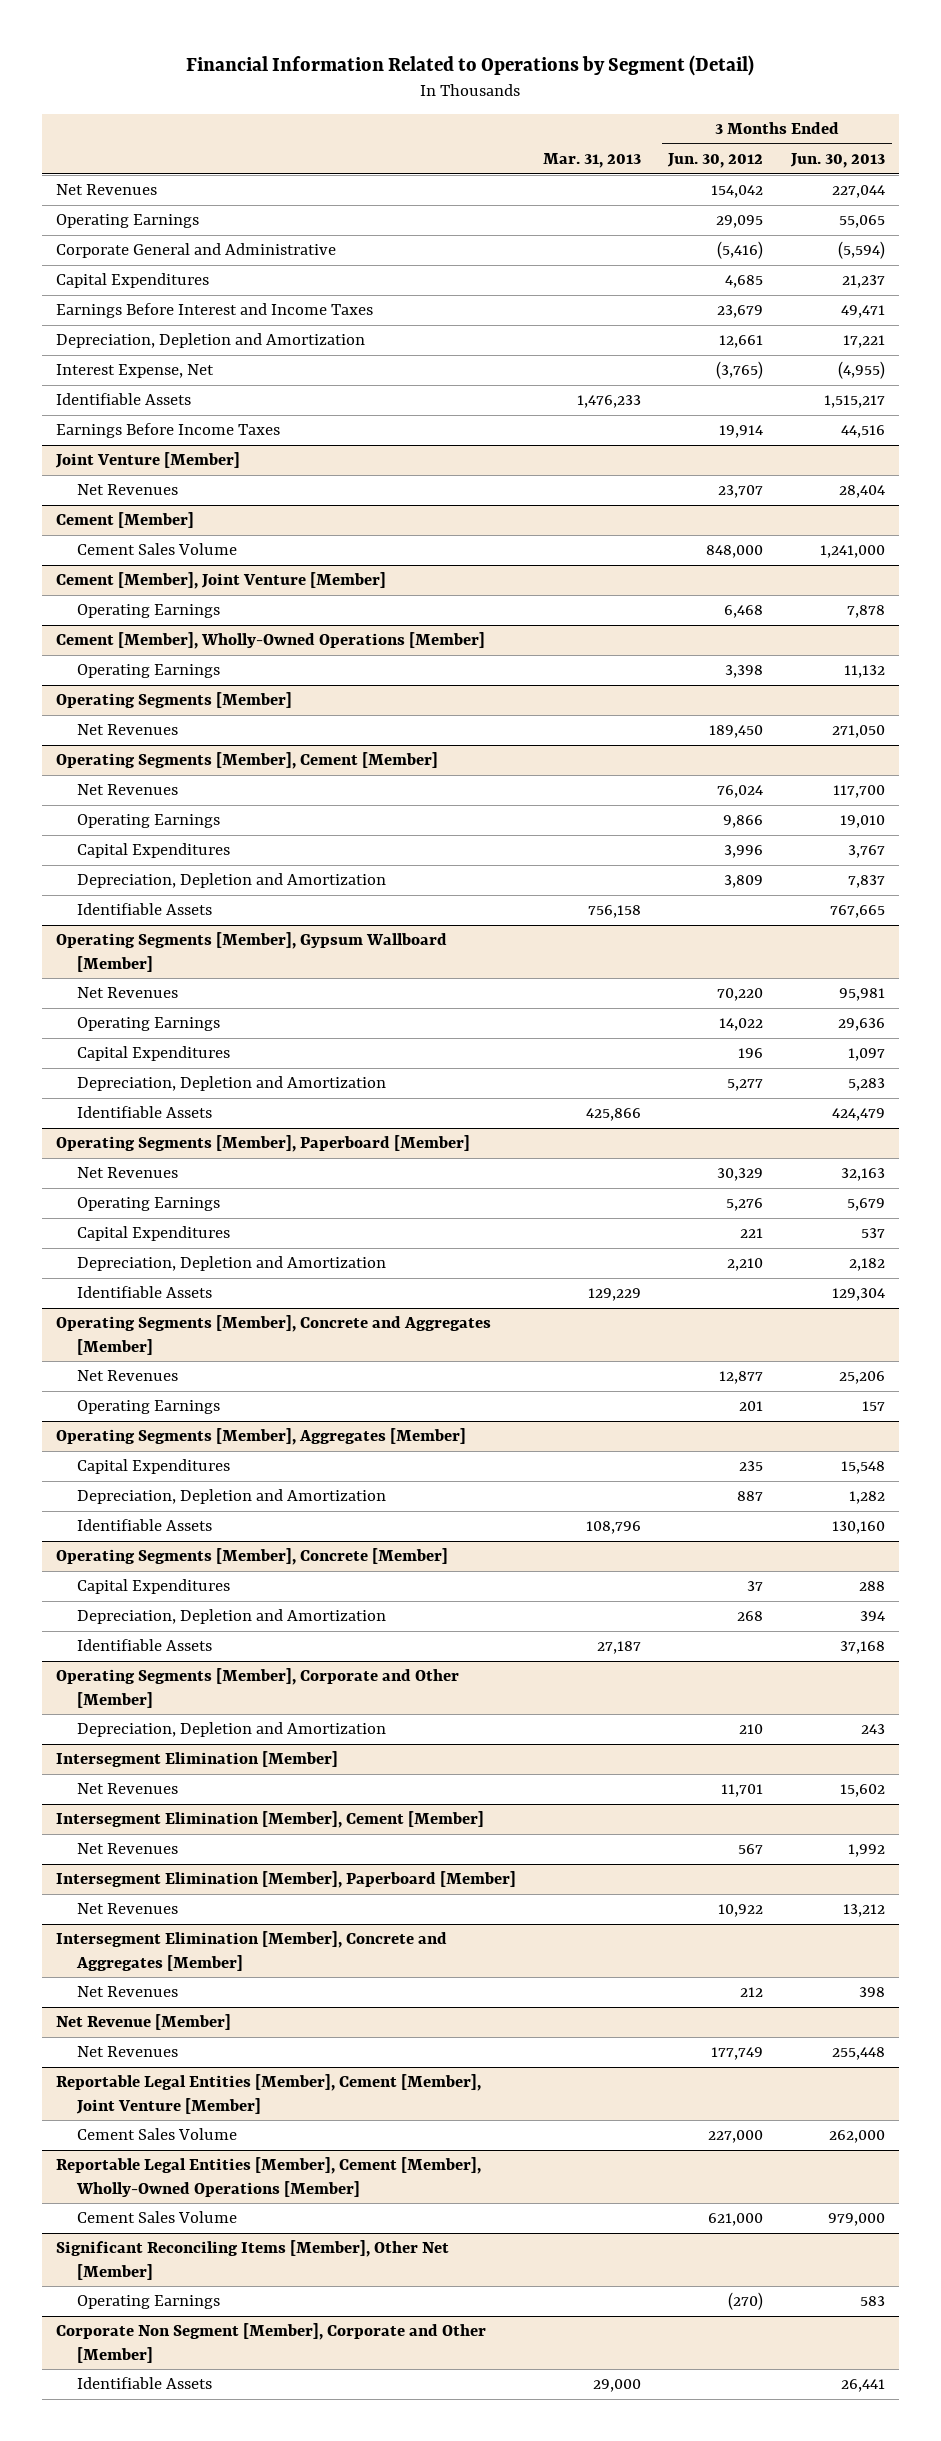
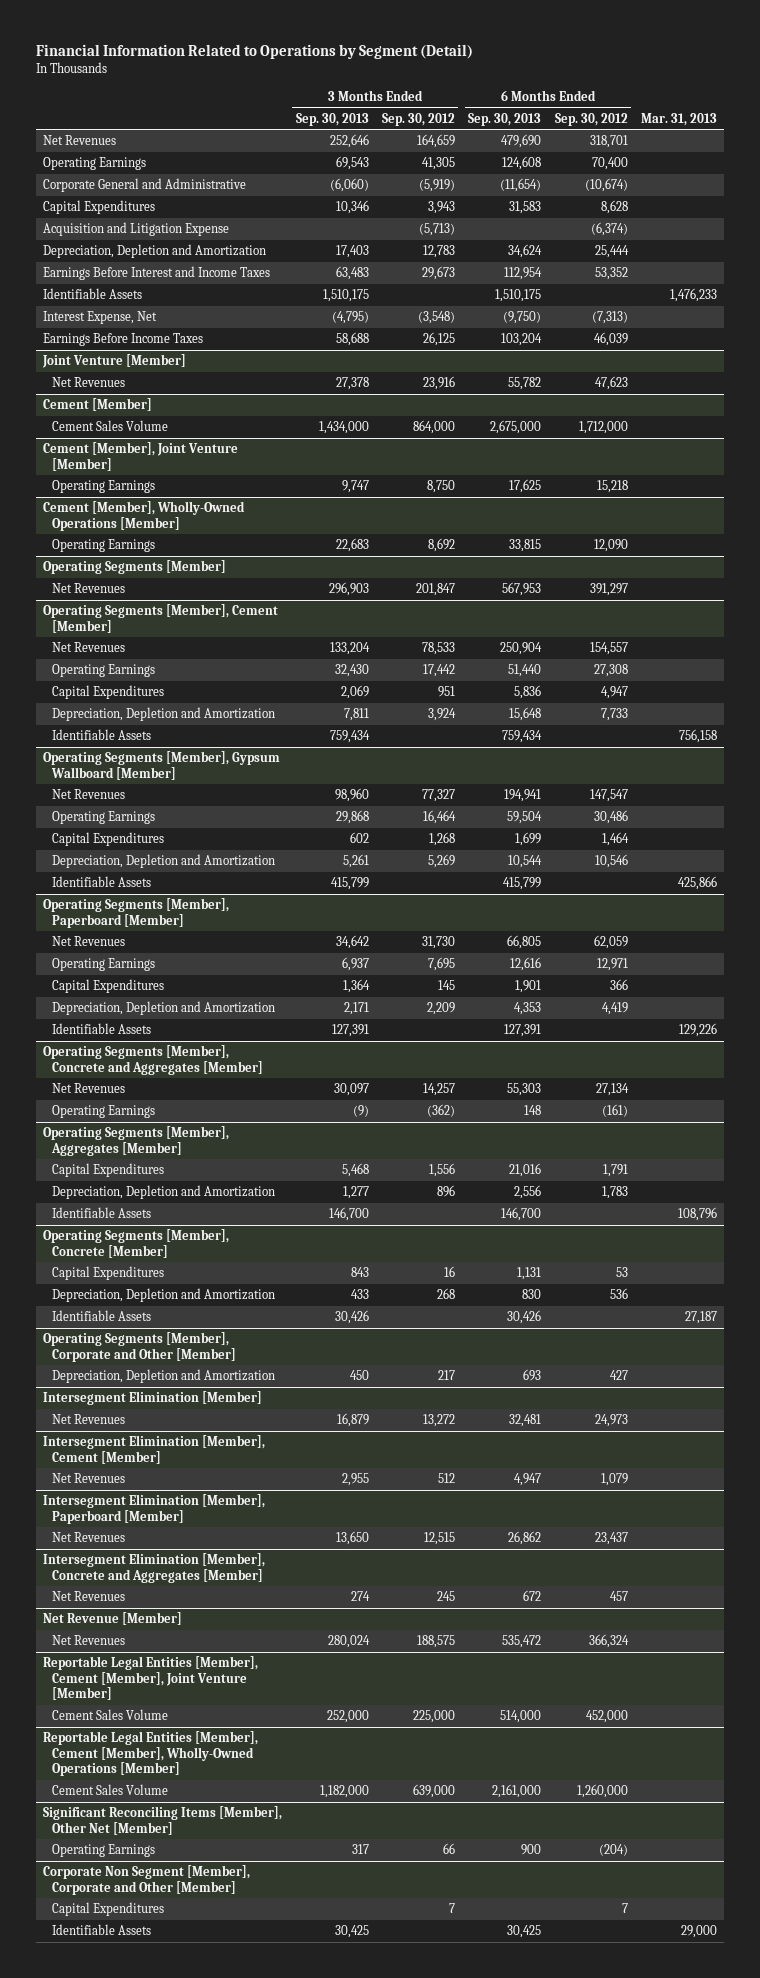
- | Mar. 31, 2013 | 3 Months Ended Jun. 30, 2012 | 3 Months Ended Jun. 30, 2013
+ | 3 Months Ended Sep. 30, 2013 | 3 Months Ended Sep. 30, 2012 | 6 Months Ended Sep. 30, 2013 | 6 Months Ended Sep. 30, 2012 | Mar. 31, 2013
+ Acquisition and Litigation Expense | | (5,713) | | (6,374) |
moved down: Earnings Before Interest and Income Taxes | 63,483 | 29,673 | 112,954 | 53,352 |
moved down: Interest Expense, Net | (4,795) | (3,548) | (9,750) | (7,313) |
@ Operating Segments [Member], Paperboard [Member]
- Identifiable Assets | 129,229 | | 129,304
+ Identifiable Assets | 127,391 | | 127,391 | | 129,226
@ Corporate Non Segment [Member], Corporate and Other [Member]
+ Capital Expenditures | | 7 | | 7 |

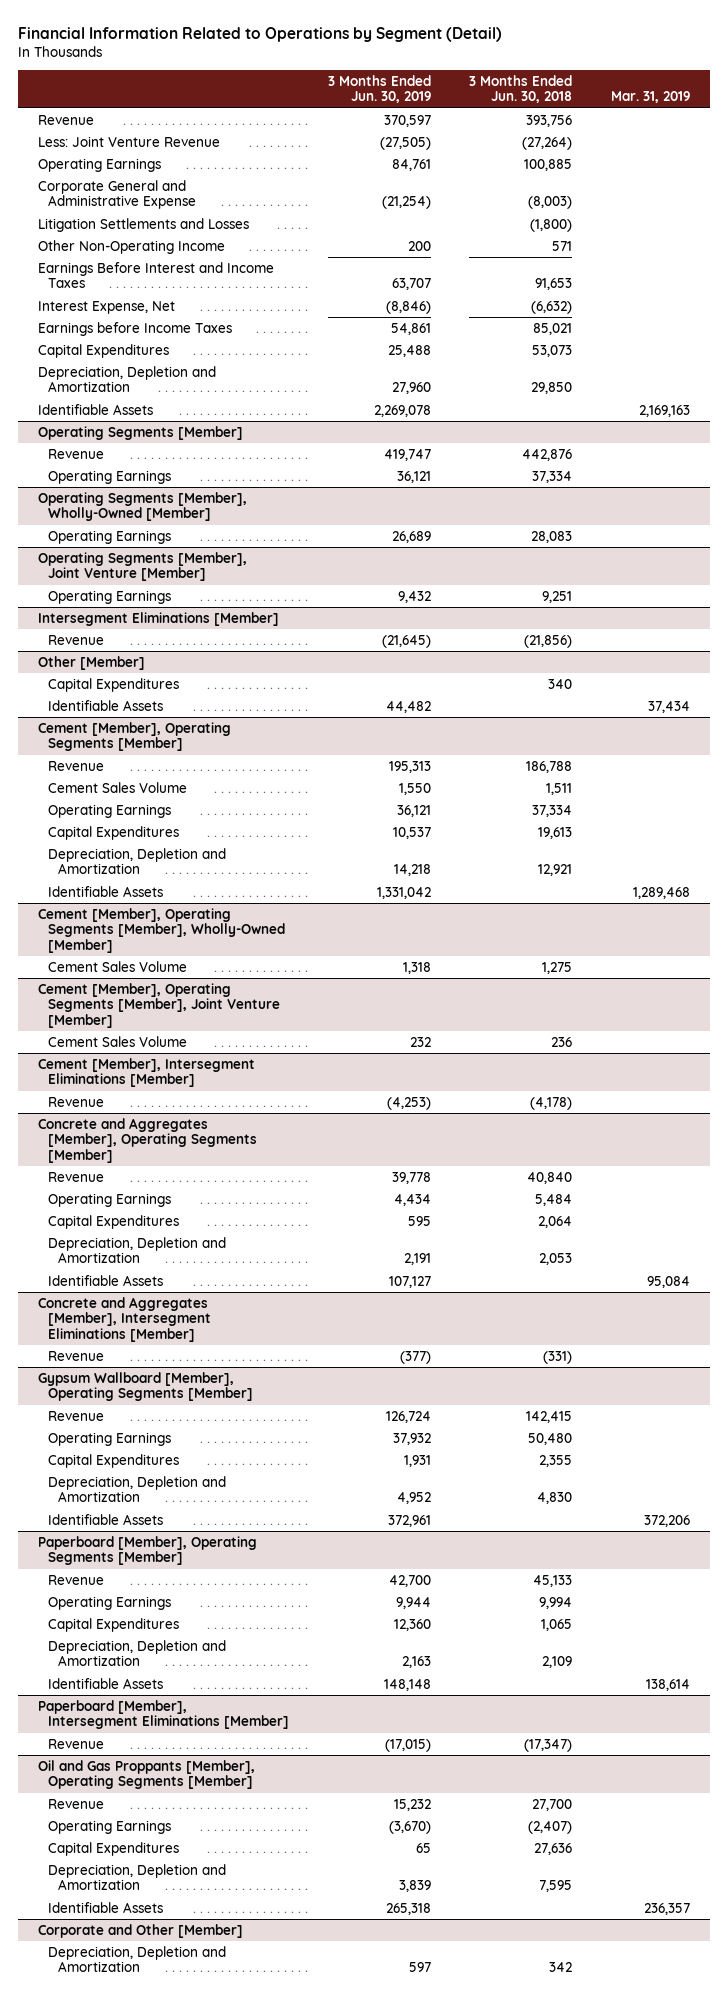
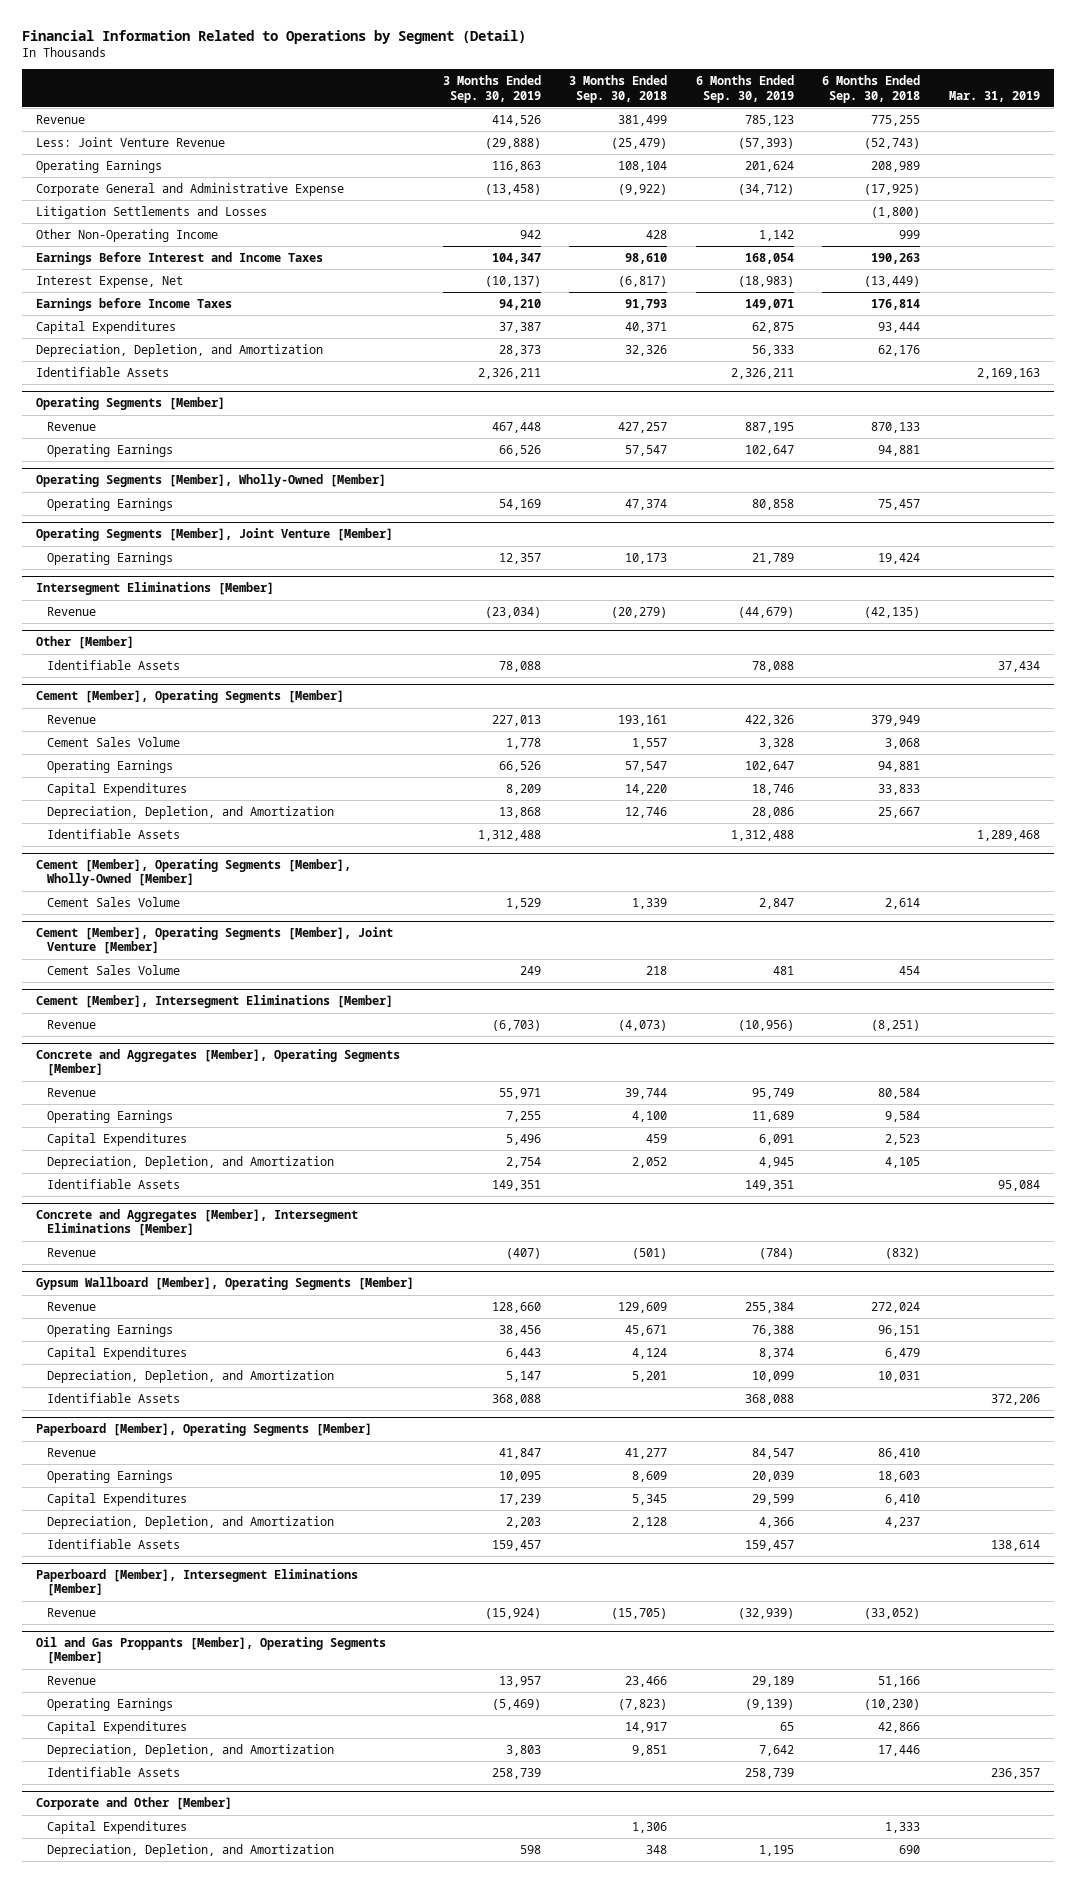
- | 3 Months Ended Jun. 30, 2019 | 3 Months Ended Jun. 30, 2018 | Mar. 31, 2019
+ | 3 Months Ended Sep. 30, 2019 | 3 Months Ended Sep. 30, 2018 | 6 Months Ended Sep. 30, 2019 | 6 Months Ended Sep. 30, 2018 | Mar. 31, 2019
- Depreciation, Depletion and Amortization | 27,960 | 29,850 |
+ Depreciation, Depletion, and Amortization | 28,373 | 32,326 | 56,333 | 62,176 |
@ Other [Member]
- Capital Expenditures | | 340 |
@ Cement [Member], Operating Segments [Member]
- Depreciation, Depletion and Amortization | 14,218 | 12,921 |
+ Depreciation, Depletion, and Amortization | 13,868 | 12,746 | 28,086 | 25,667 |
@ Concrete and Aggregates [Member], Operating Segments [Member]
- Depreciation, Depletion and Amortization | 2,191 | 2,053 |
+ Depreciation, Depletion, and Amortization | 2,754 | 2,052 | 4,945 | 4,105 |
@ Gypsum Wallboard [Member], Operating Segments [Member]
- Depreciation, Depletion and Amortization | 4,952 | 4,830 |
+ Depreciation, Depletion, and Amortization | 5,147 | 5,201 | 10,099 | 10,031 |
@ Paperboard [Member], Operating Segments [Member]
- Depreciation, Depletion and Amortization | 2,163 | 2,109 |
+ Depreciation, Depletion, and Amortization | 2,203 | 2,128 | 4,366 | 4,237 |
@ Oil and Gas Proppants [Member], Operating Segments [Member]
- Depreciation, Depletion and Amortization | 3,839 | 7,595 |
+ Depreciation, Depletion, and Amortization | 3,803 | 9,851 | 7,642 | 17,446 |
@ Corporate and Other [Member]
- Depreciation, Depletion and Amortization | 597 | 342 |
+ Capital Expenditures | | 1,306 | | 1,333 |
+ Depreciation, Depletion, and Amortization | 598 | 348 | 1,195 | 690 |

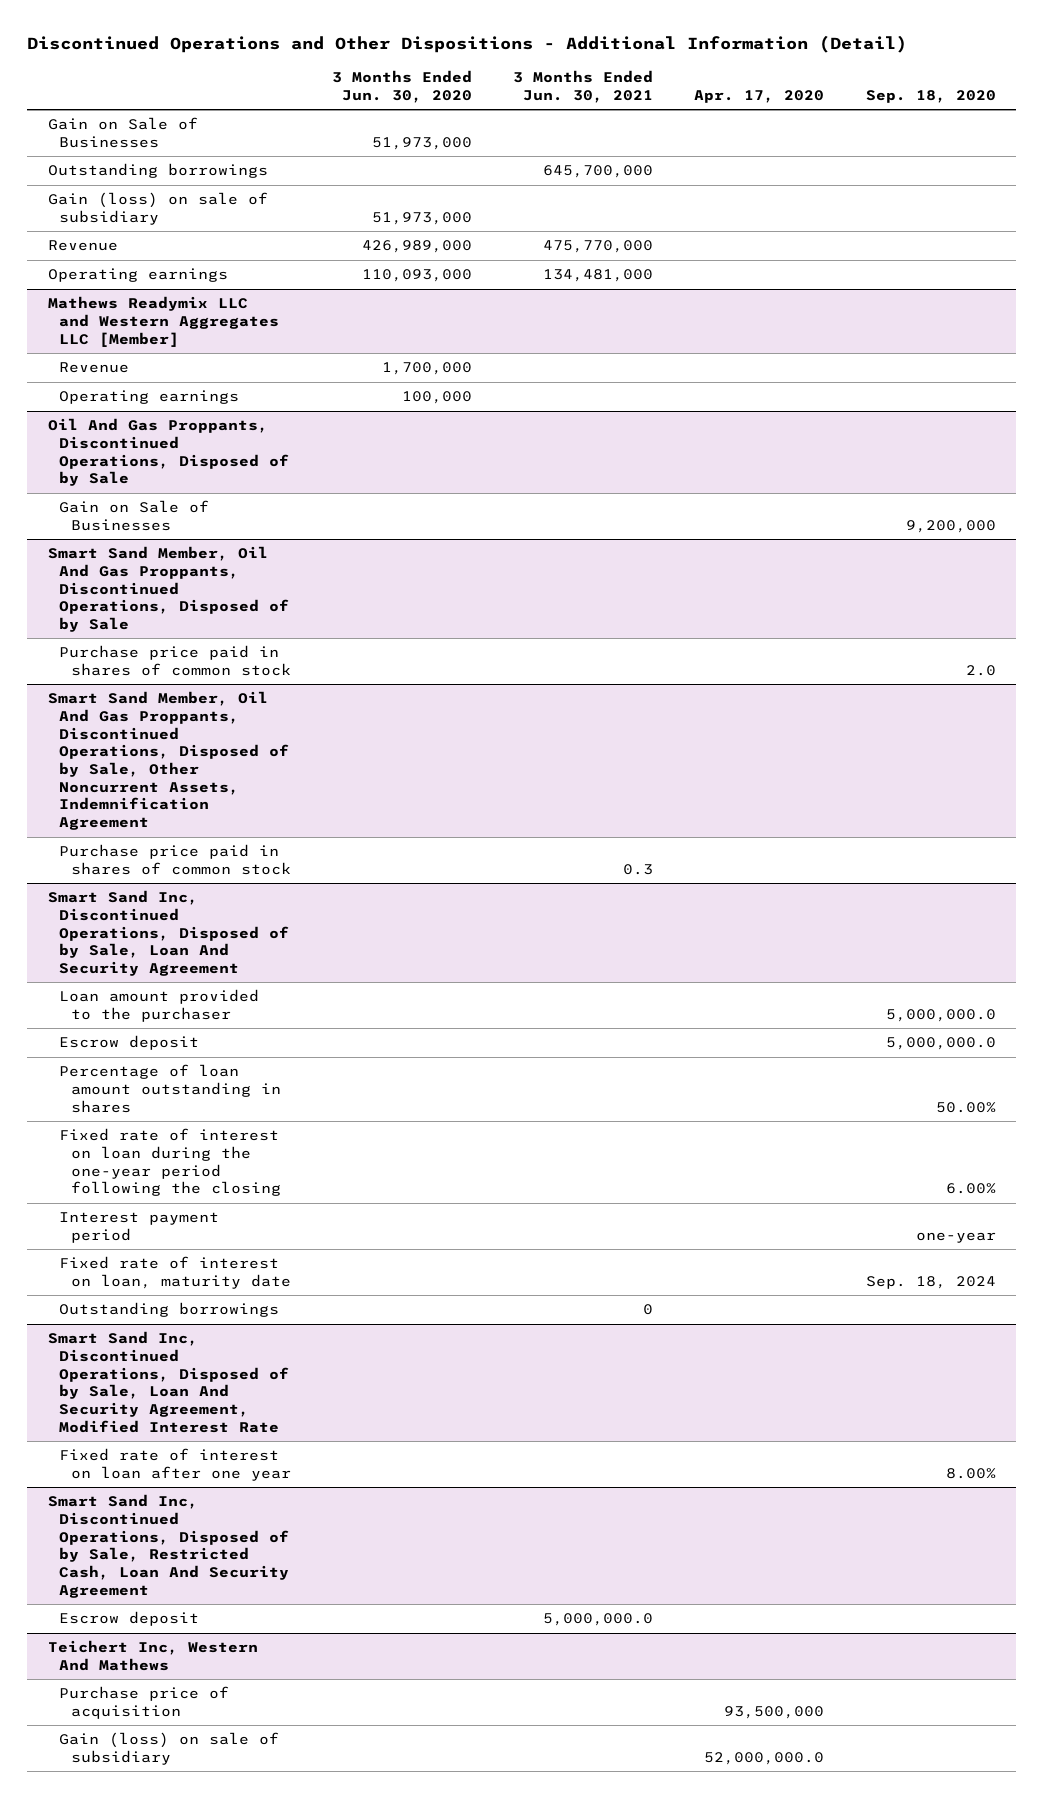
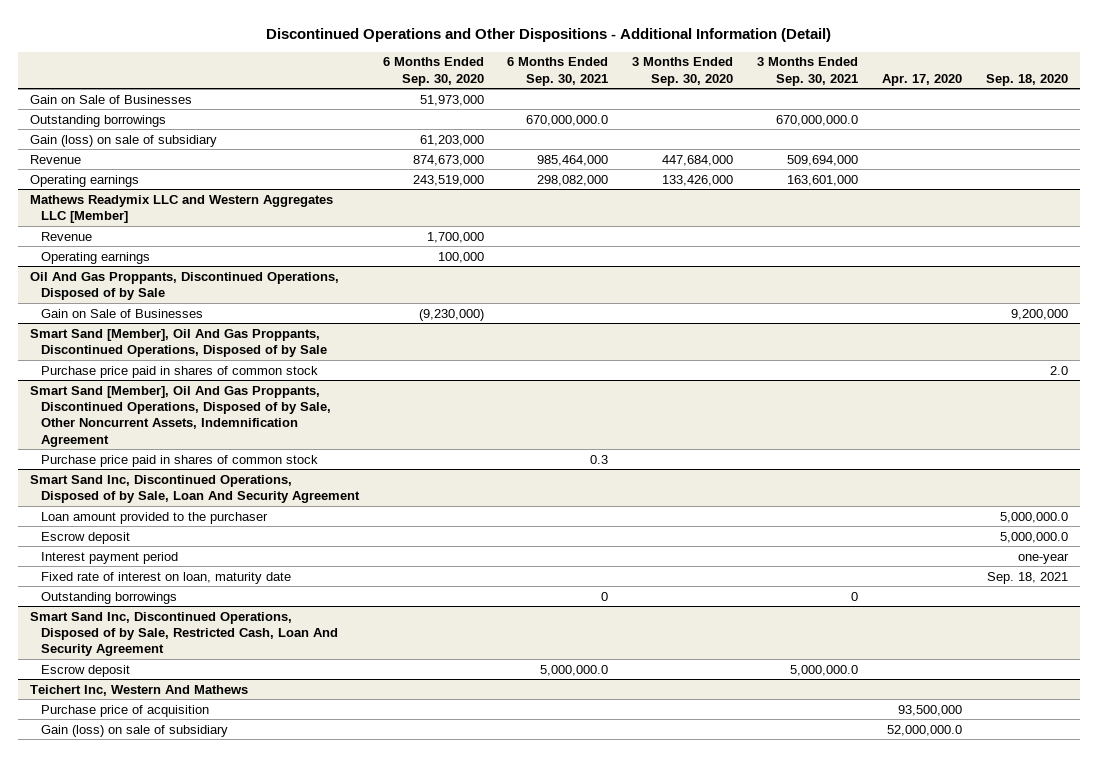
- | 3 Months Ended Jun. 30, 2020 | 3 Months Ended Jun. 30, 2021 | Apr. 17, 2020 | Sep. 18, 2020
+ | 6 Months Ended Sep. 30, 2020 | 6 Months Ended Sep. 30, 2021 | 3 Months Ended Sep. 30, 2020 | 3 Months Ended Sep. 30, 2021 | Apr. 17, 2020 | Sep. 18, 2020
- Smart Sand Member, Oil And Gas Proppants, Discontinued Operations, Disposed of by Sale
+ Smart Sand [Member], Oil And Gas Proppants, Discontinued Operations, Disposed of by Sale
- Smart Sand Member, Oil And Gas Proppants, Discontinued Operations, Disposed of by Sale, Other Noncurrent Assets, Indemnification Agreement
+ Smart Sand [Member], Oil And Gas Proppants, Discontinued Operations, Disposed of by Sale, Other Noncurrent Assets, Indemnification Agreement
@ Smart Sand Inc, Discontinued Operations, Disposed of by Sale, Loan And Security Agreement
- Percentage of loan amount outstanding in shares | | | | 50.00%
- Fixed rate of interest on loan during the one-year period following the closing | | | | 6.00%
- Fixed rate of interest on loan, maturity date | | | | Sep. 18, 2024
+ Fixed rate of interest on loan, maturity date | | | | | | Sep. 18, 2021
- Smart Sand Inc, Discontinued Operations, Disposed of by Sale, Loan And Security Agreement, Modified Interest Rate
- Fixed rate of interest on loan after one year | | | | 8.00%

